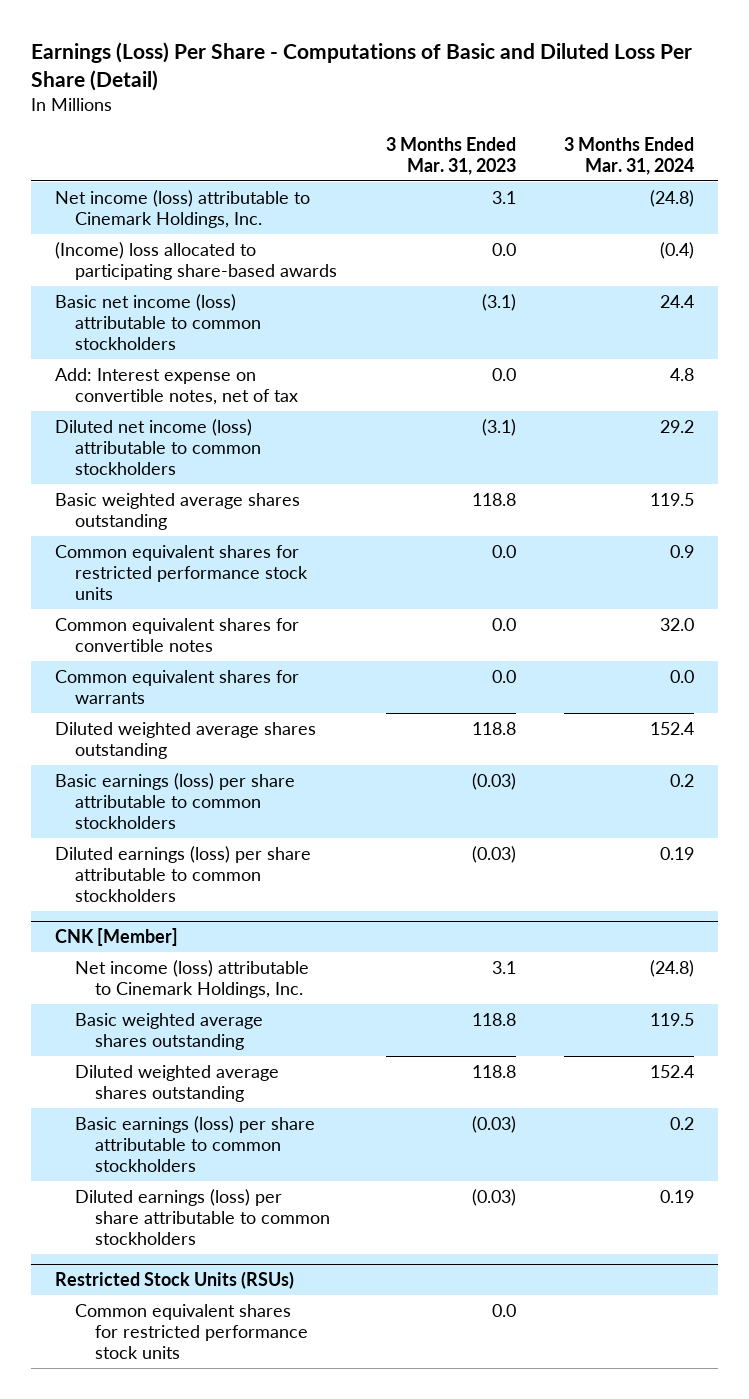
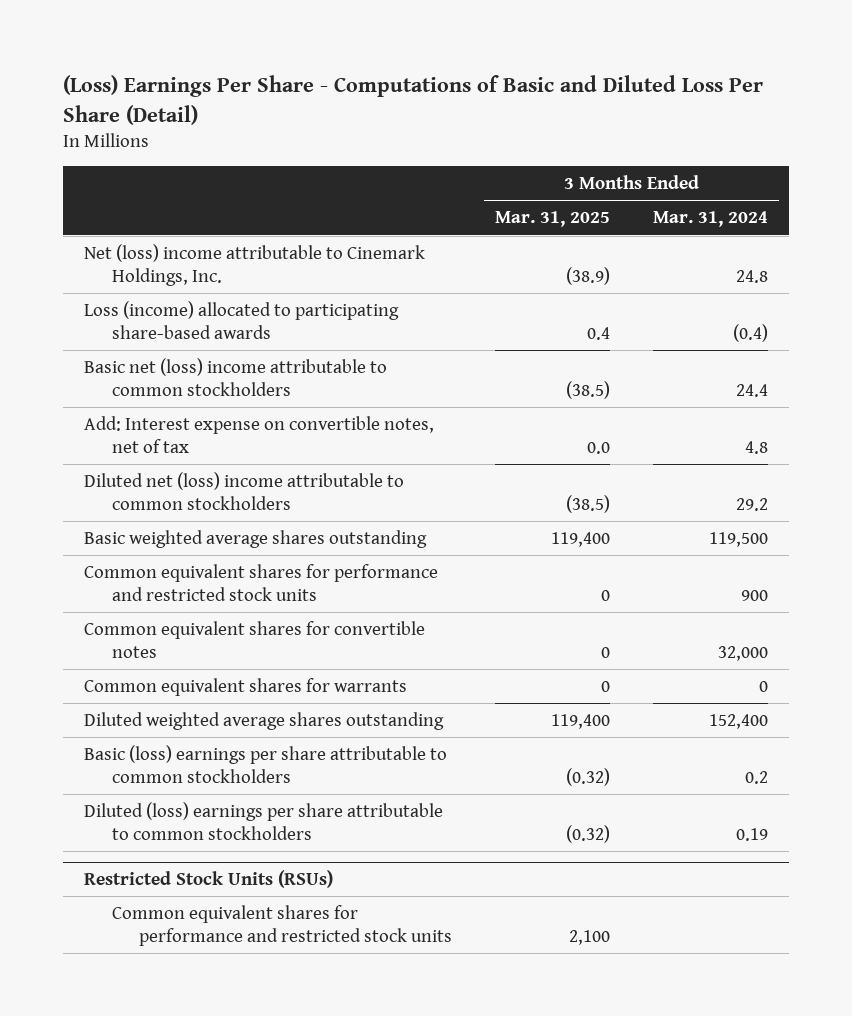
- Earnings (Loss) Per Share - Computations of Basic and Diluted Loss Per Share (Detail)
+ (Loss) Earnings Per Share - Computations of Basic and Diluted Loss Per Share (Detail)
- | 3 Months Ended Mar. 31, 2023 | 3 Months Ended Mar. 31, 2024
+ | 3 Months Ended Mar. 31, 2025 | 3 Months Ended Mar. 31, 2024
- Net income (loss) attributable to Cinemark Holdings, Inc. | 3.1 | (24.8)
- (Income) loss allocated to participating share-based awards | 0.0 | (0.4)
- Basic net income (loss) attributable to common stockholders | (3.1) | 24.4
+ Net (loss) income attributable to Cinemark Holdings, Inc. | (38.9) | 24.8
+ Loss (income) allocated to participating share-based awards | 0.4 | (0.4)
+ Basic net (loss) income attributable to common stockholders | (38.5) | 24.4
- Diluted net income (loss) attributable to common stockholders | (3.1) | 29.2
- Basic weighted average shares outstanding | 118.8 | 119.5
- Common equivalent shares for restricted performance stock units | 0.0 | 0.9
- Common equivalent shares for convertible notes | 0.0 | 32.0
- Common equivalent shares for warrants | 0.0 | 0.0
- Diluted weighted average shares outstanding | 118.8 | 152.4
- Basic earnings (loss) per share attributable to common stockholders | (0.03) | 0.2
- Diluted earnings (loss) per share attributable to common stockholders | (0.03) | 0.19
- CNK [Member]
- Net income (loss) attributable to Cinemark Holdings, Inc. | 3.1 | (24.8)
- Basic weighted average shares outstanding | 118.8 | 119.5
- Diluted weighted average shares outstanding | 118.8 | 152.4
- Basic earnings (loss) per share attributable to common stockholders | (0.03) | 0.2
- Diluted earnings (loss) per share attributable to common stockholders | (0.03) | 0.19
+ Diluted net (loss) income attributable to common stockholders | (38.5) | 29.2
+ Basic weighted average shares outstanding | 119,400 | 119,500
+ Common equivalent shares for performance and restricted stock units | 0 | 900
+ Common equivalent shares for convertible notes | 0 | 32,000
+ Common equivalent shares for warrants | 0 | 0
+ Diluted weighted average shares outstanding | 119,400 | 152,400
+ Basic (loss) earnings per share attributable to common stockholders | (0.32) | 0.2
+ Diluted (loss) earnings per share attributable to common stockholders | (0.32) | 0.19
@ Restricted Stock Units (RSUs)
- Common equivalent shares for restricted performance stock units | 0.0 |
+ Common equivalent shares for performance and restricted stock units | 2,100 |

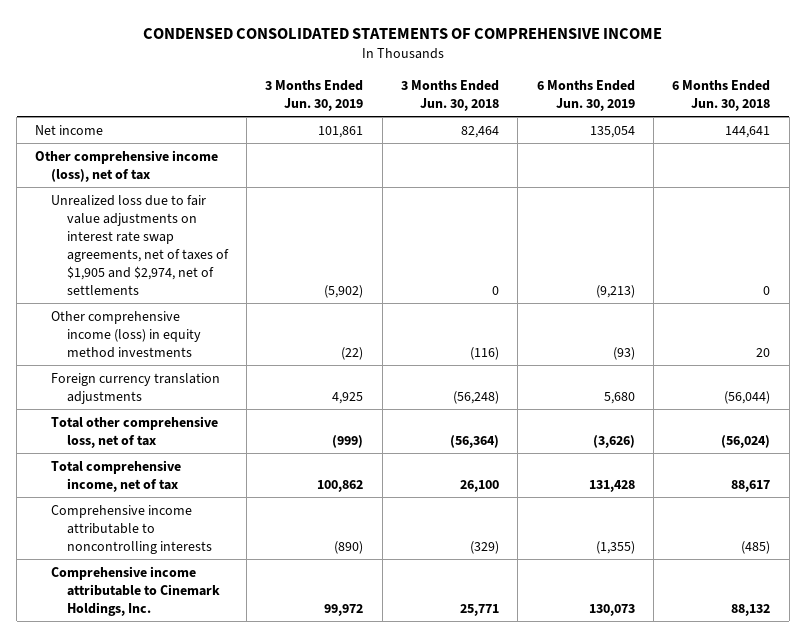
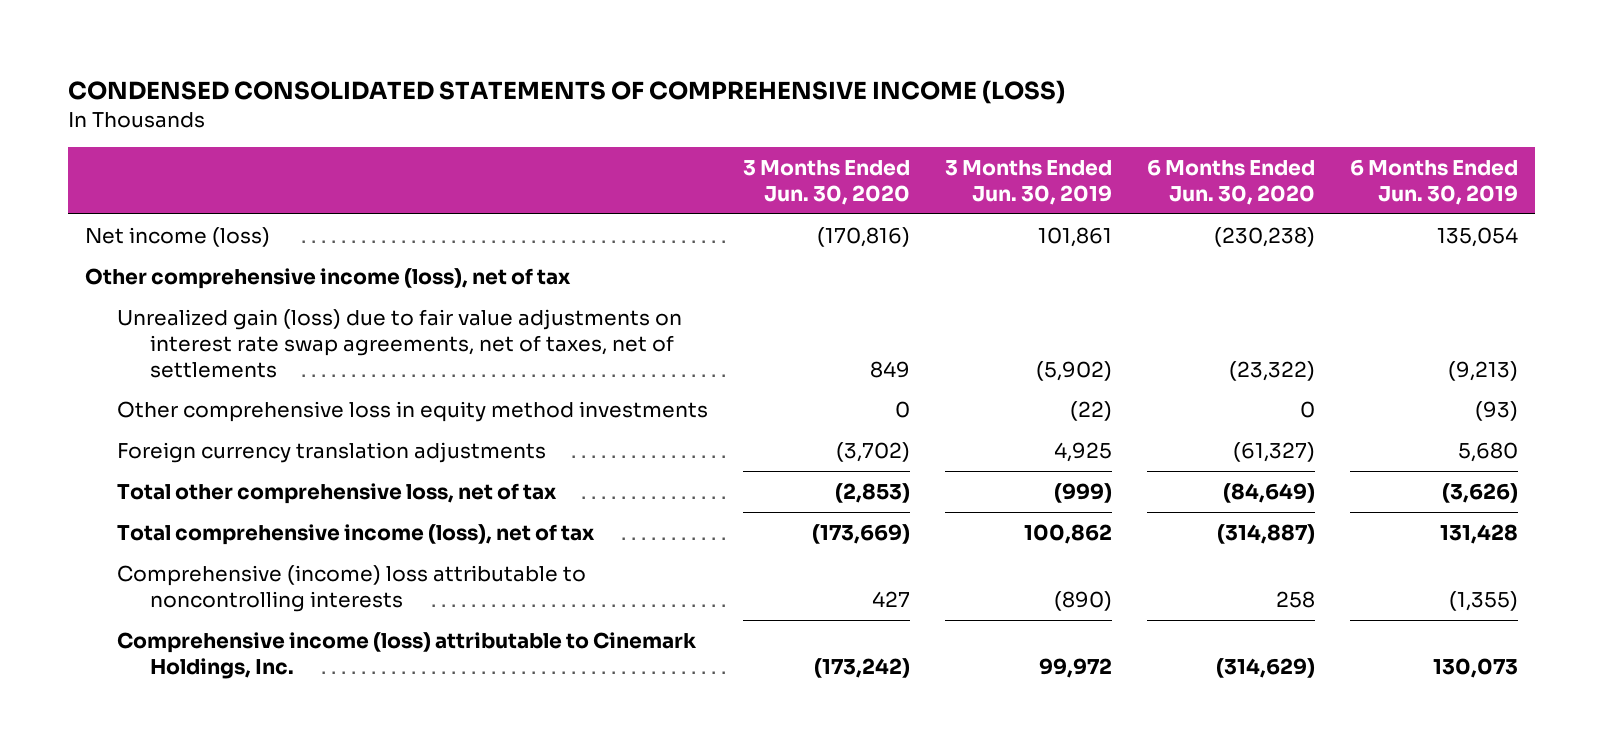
- CONDENSED CONSOLIDATED STATEMENTS OF COMPREHENSIVE INCOME
+ CONDENSED CONSOLIDATED STATEMENTS OF COMPREHENSIVE INCOME (LOSS)
- | 3 Months Ended Jun. 30, 2019 | 3 Months Ended Jun. 30, 2018 | 6 Months Ended Jun. 30, 2019 | 6 Months Ended Jun. 30, 2018
+ | 3 Months Ended Jun. 30, 2020 | 3 Months Ended Jun. 30, 2019 | 6 Months Ended Jun. 30, 2020 | 6 Months Ended Jun. 30, 2019
- Net income | 101,861 | 82,464 | 135,054 | 144,641
+ Net income (loss) | (170,816) | 101,861 | (230,238) | 135,054
- Unrealized loss due to fair value adjustments on interest rate swap agreements, net of taxes of $1,905 and $2,974, net of settlements | (5,902) | 0 | (9,213) | 0
- Other comprehensive income (loss) in equity method investments | (22) | (116) | (93) | 20
+ Unrealized gain (loss) due to fair value adjustments on interest rate swap agreements, net of taxes, net of settlements | 849 | (5,902) | (23,322) | (9,213)
+ Other comprehensive loss in equity method investments | 0 | (22) | 0 | (93)
- Total comprehensive income, net of tax | 100,862 | 26,100 | 131,428 | 88,617
- Comprehensive income attributable to noncontrolling interests | (890) | (329) | (1,355) | (485)
- Comprehensive income attributable to Cinemark Holdings, Inc. | 99,972 | 25,771 | 130,073 | 88,132
+ Total comprehensive income (loss), net of tax | (173,669) | 100,862 | (314,887) | 131,428
+ Comprehensive (income) loss attributable to noncontrolling interests | 427 | (890) | 258 | (1,355)
+ Comprehensive income (loss) attributable to Cinemark Holdings, Inc. | (173,242) | 99,972 | (314,629) | 130,073

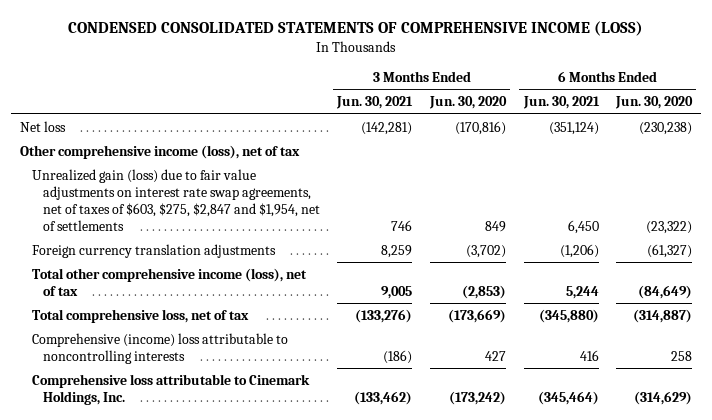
- | 3 Months Ended Jun. 30, 2020 | 3 Months Ended Jun. 30, 2019 | 6 Months Ended Jun. 30, 2020 | 6 Months Ended Jun. 30, 2019
+ | 3 Months Ended Jun. 30, 2021 | 3 Months Ended Jun. 30, 2020 | 6 Months Ended Jun. 30, 2021 | 6 Months Ended Jun. 30, 2020
- Net income (loss) | (170,816) | 101,861 | (230,238) | 135,054
+ Net loss | (142,281) | (170,816) | (351,124) | (230,238)
- Unrealized gain (loss) due to fair value adjustments on interest rate swap agreements, net of taxes, net of settlements | 849 | (5,902) | (23,322) | (9,213)
- Other comprehensive loss in equity method investments | 0 | (22) | 0 | (93)
+ Unrealized gain (loss) due to fair value adjustments on interest rate swap agreements, net of taxes of $603, $275, $2,847 and $1,954, net of settlements | 746 | 849 | 6,450 | (23,322)
- Total other comprehensive loss, net of tax | (2,853) | (999) | (84,649) | (3,626)
- Total comprehensive income (loss), net of tax | (173,669) | 100,862 | (314,887) | 131,428
+ Total other comprehensive income (loss), net of tax | 9,005 | (2,853) | 5,244 | (84,649)
+ Total comprehensive loss, net of tax | (133,276) | (173,669) | (345,880) | (314,887)
- Comprehensive income (loss) attributable to Cinemark Holdings, Inc. | (173,242) | 99,972 | (314,629) | 130,073
+ Comprehensive loss attributable to Cinemark Holdings, Inc. | (133,462) | (173,242) | (345,464) | (314,629)

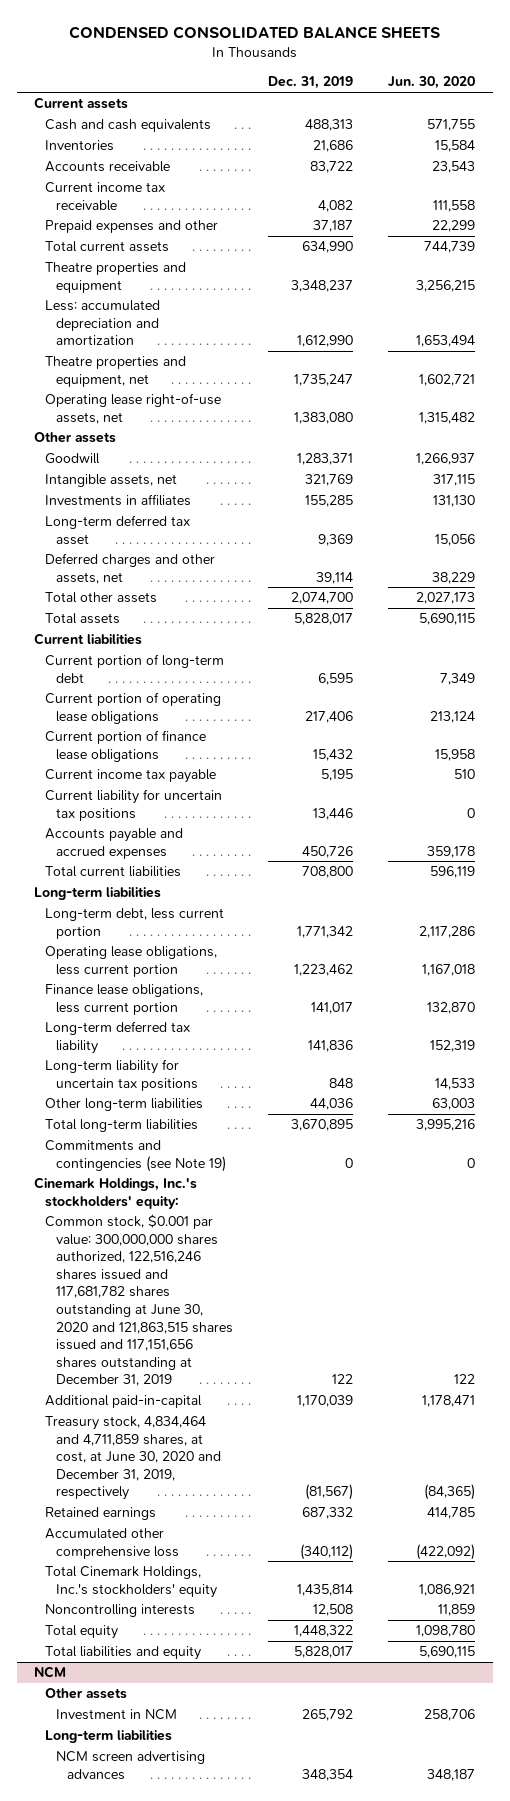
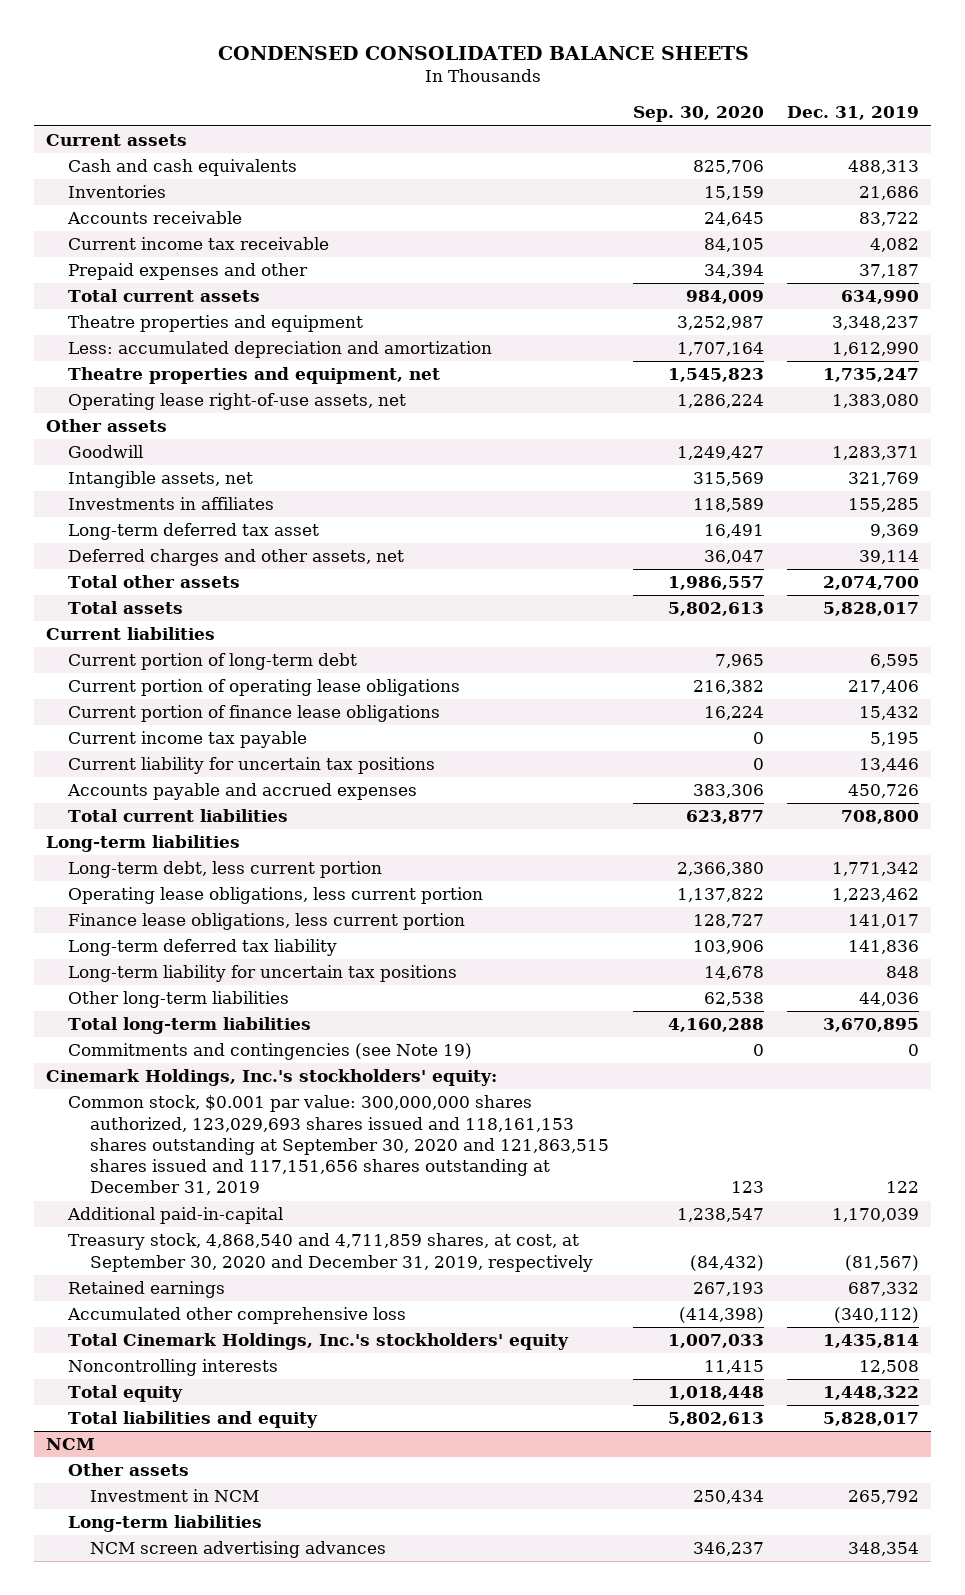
- | Dec. 31, 2019 | Jun. 30, 2020
+ | Sep. 30, 2020 | Dec. 31, 2019
- Common stock, $0.001 par value: 300,000,000 shares authorized, 122,516,246 shares issued and 117,681,782 shares outstanding at June 30, 2020 and 121,863,515 shares issued and 117,151,656 shares outstanding at December 31, 2019 | 122 | 122
+ Common stock, $0.001 par value: 300,000,000 shares authorized, 123,029,693 shares issued and 118,161,153 shares outstanding at September 30, 2020 and 121,863,515 shares issued and 117,151,656 shares outstanding at December 31, 2019 | 123 | 122
- Treasury stock, 4,834,464 and 4,711,859 shares, at cost, at June 30, 2020 and December 31, 2019, respectively | (81,567) | (84,365)
+ Treasury stock, 4,868,540 and 4,711,859 shares, at cost, at September 30, 2020 and December 31, 2019, respectively | (84,432) | (81,567)

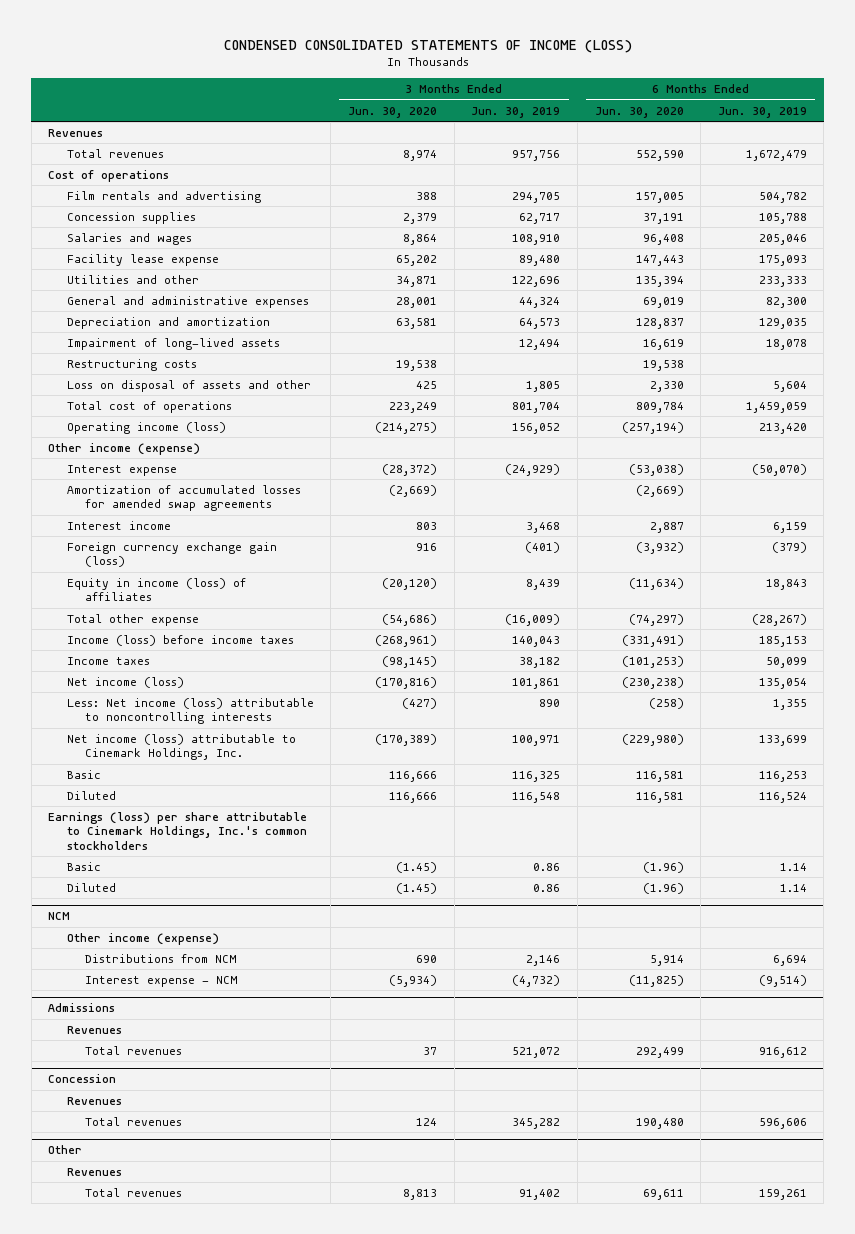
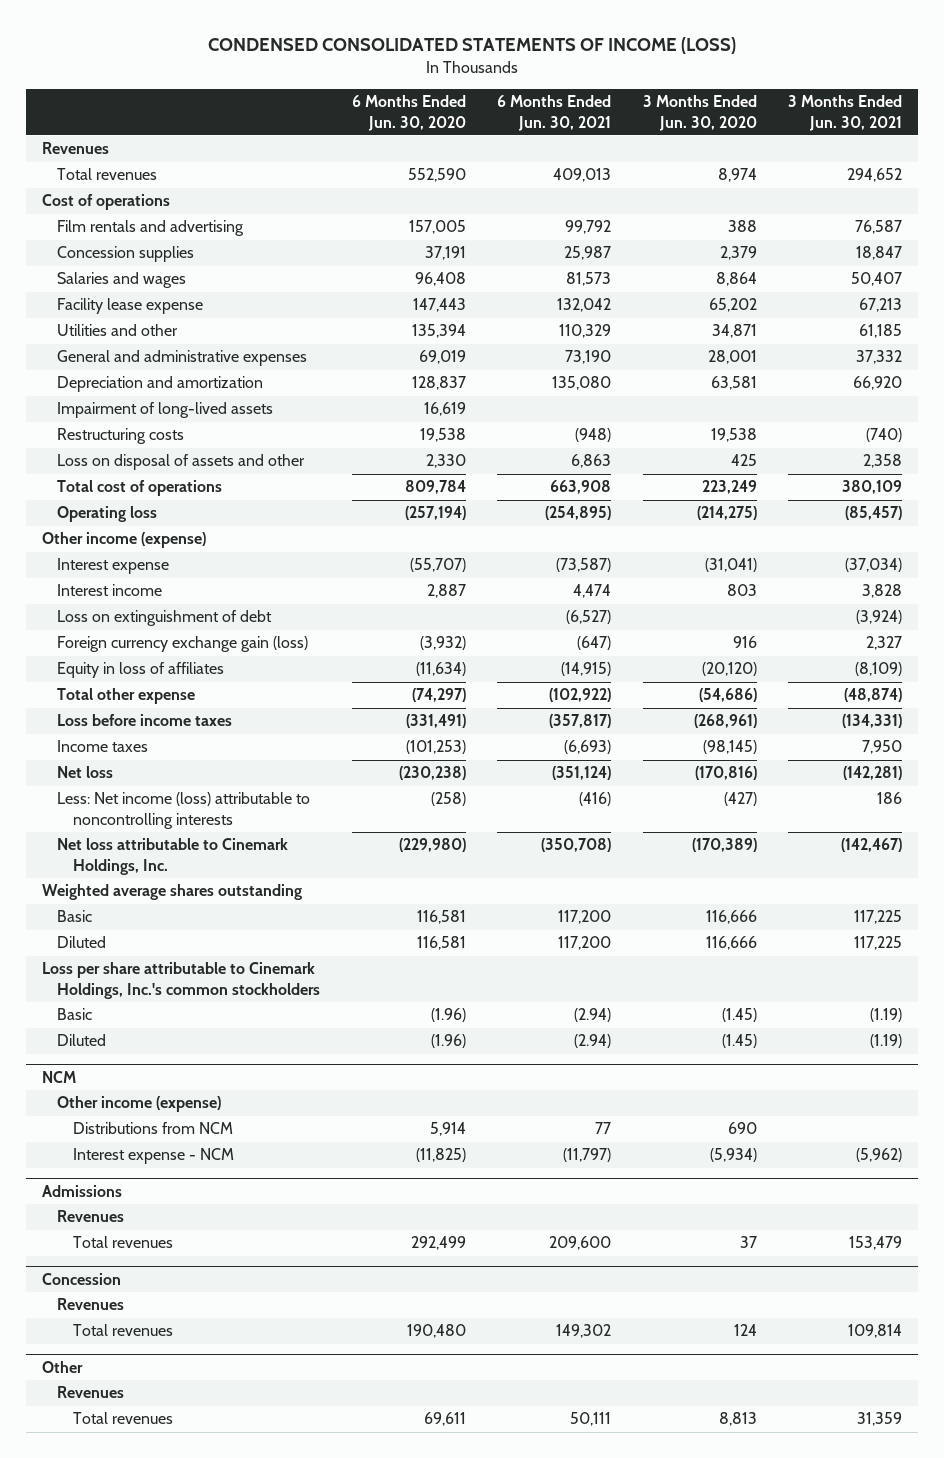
- | 3 Months Ended Jun. 30, 2020 | 3 Months Ended Jun. 30, 2019 | 6 Months Ended Jun. 30, 2020 | 6 Months Ended Jun. 30, 2019
+ | 6 Months Ended Jun. 30, 2020 | 6 Months Ended Jun. 30, 2021 | 3 Months Ended Jun. 30, 2020 | 3 Months Ended Jun. 30, 2021
- Operating income (loss) | (214,275) | 156,052 | (257,194) | 213,420
+ Operating loss | (257,194) | (254,895) | (214,275) | (85,457)
- Interest expense | (28,372) | (24,929) | (53,038) | (50,070)
- Amortization of accumulated losses for amended swap agreements | (2,669) | | (2,669) |
+ Interest expense | (55,707) | (73,587) | (31,041) | (37,034)
+ Loss on extinguishment of debt | | (6,527) | | (3,924)
- Equity in income (loss) of affiliates | (20,120) | 8,439 | (11,634) | 18,843
+ Equity in loss of affiliates | (11,634) | (14,915) | (20,120) | (8,109)
- Income (loss) before income taxes | (268,961) | 140,043 | (331,491) | 185,153
+ Loss before income taxes | (331,491) | (357,817) | (268,961) | (134,331)
- Net income (loss) | (170,816) | 101,861 | (230,238) | 135,054
+ Net loss | (230,238) | (351,124) | (170,816) | (142,281)
- Net income (loss) attributable to Cinemark Holdings, Inc. | (170,389) | 100,971 | (229,980) | 133,699
+ Net loss attributable to Cinemark Holdings, Inc. | (229,980) | (350,708) | (170,389) | (142,467)
+ Weighted average shares outstanding
- Earnings (loss) per share attributable to Cinemark Holdings, Inc.'s common stockholders
+ Loss per share attributable to Cinemark Holdings, Inc.'s common stockholders

